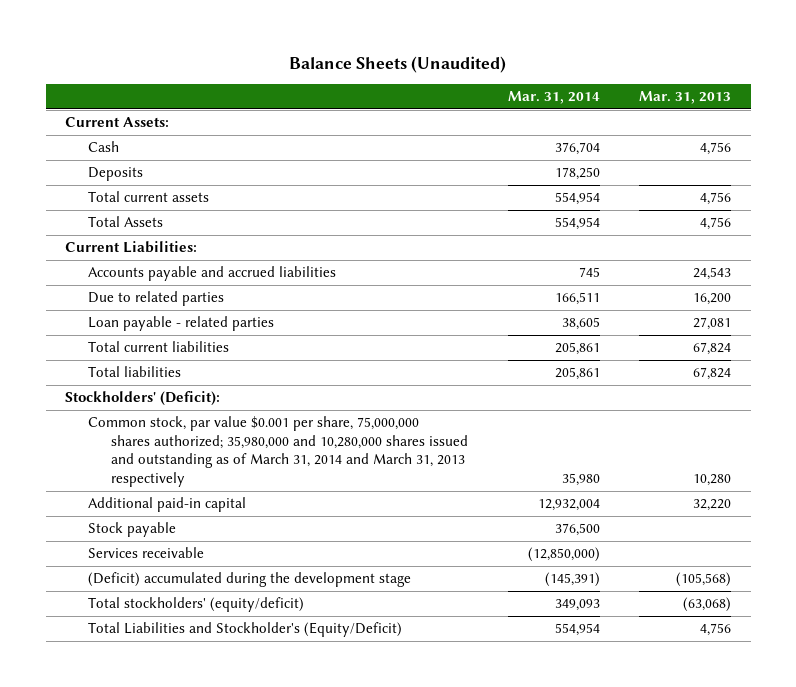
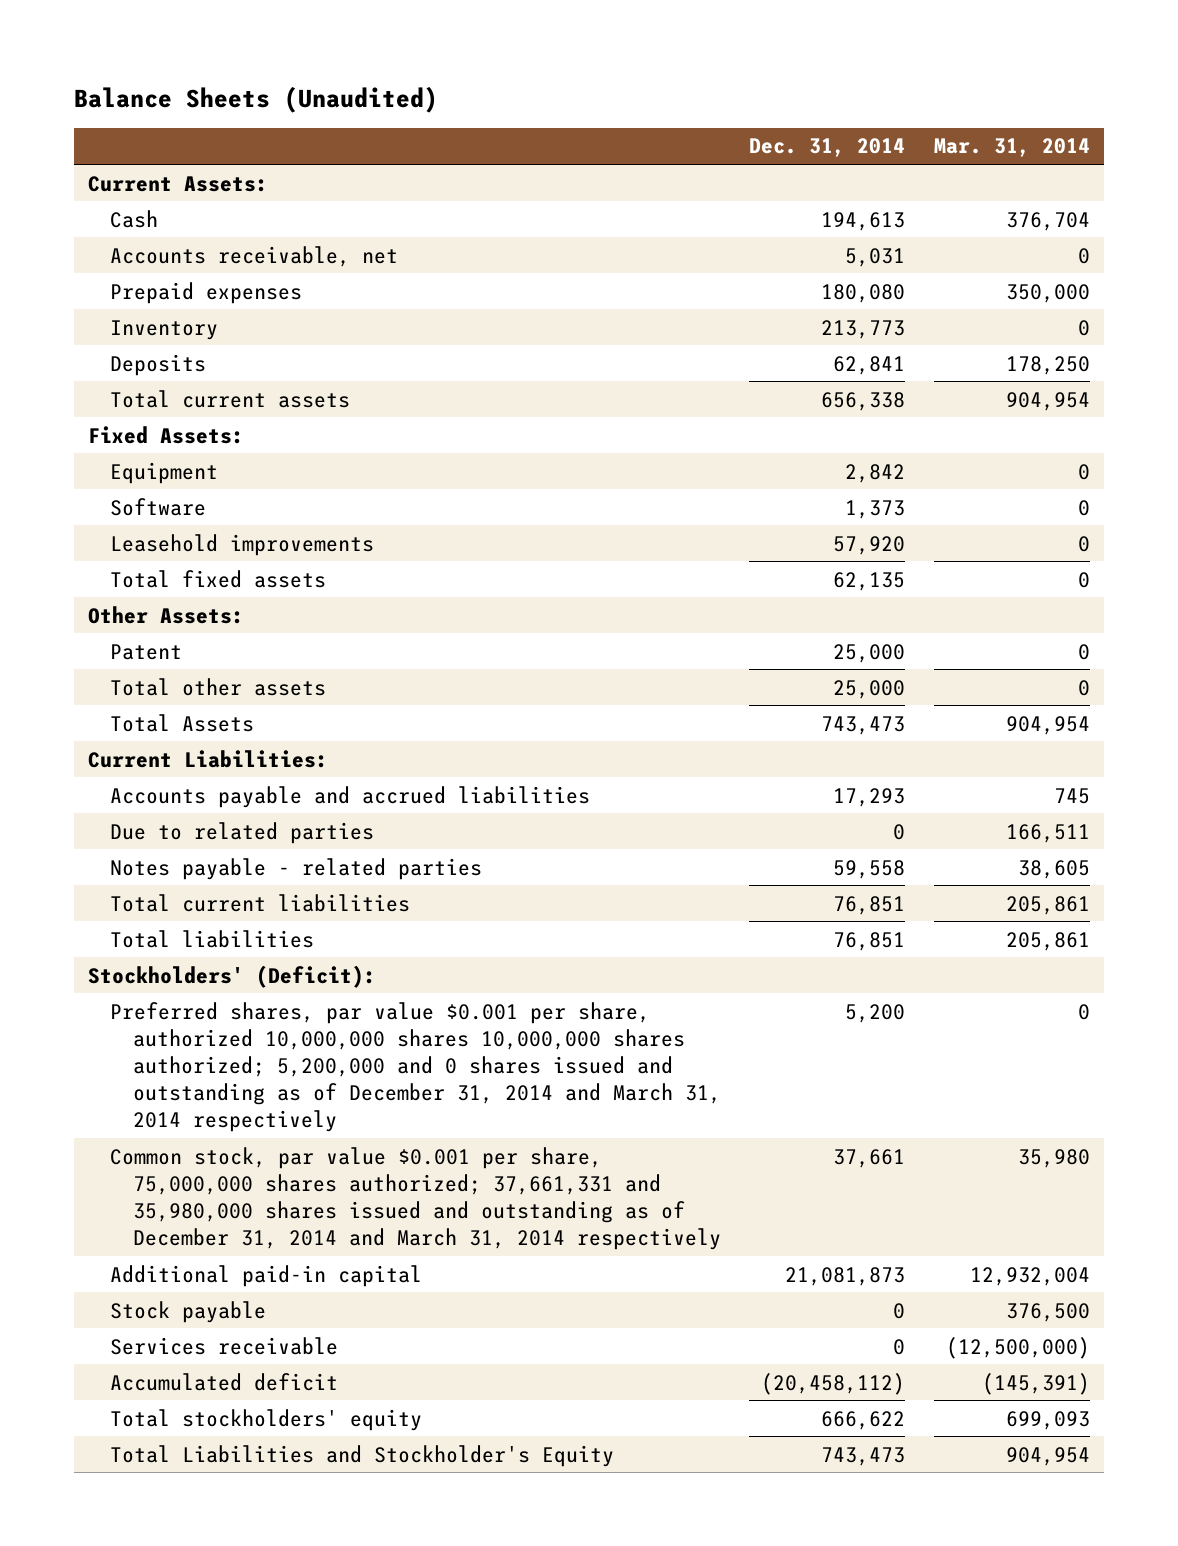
- | Mar. 31, 2014 | Mar. 31, 2013
+ | Dec. 31, 2014 | Mar. 31, 2014
+ Accounts receivable, net | 5,031 | 0
+ Prepaid expenses | 180,080 | 350,000
+ Inventory | 213,773 | 0
- Total current assets | 554,954 | 4,756
- Total Assets | 554,954 | 4,756
+ Total current assets | 656,338 | 904,954
+ Fixed Assets:
+ Equipment | 2,842 | 0
+ Software | 1,373 | 0
+ Leasehold improvements | 57,920 | 0
+ Total fixed assets | 62,135 | 0
+ Other Assets:
+ Patent | 25,000 | 0
+ Total other assets | 25,000 | 0
+ Total Assets | 743,473 | 904,954
- Loan payable - related parties | 38,605 | 27,081
+ Notes payable - related parties | 59,558 | 38,605
- Common stock, par value $0.001 per share, 75,000,000 shares authorized; 35,980,000 and 10,280,000 shares issued and outstanding as of March 31, 2014 and March 31, 2013 respectively | 35,980 | 10,280
+ Preferred shares, par value $0.001 per share, authorized 10,000,000 shares 10,000,000 shares authorized; 5,200,000 and 0 shares issued and outstanding as of December 31, 2014 and March 31, 2014 respectively | 5,200 | 0
+ Common stock, par value $0.001 per share, 75,000,000 shares authorized; 37,661,331 and 35,980,000 shares issued and outstanding as of December 31, 2014 and March 31, 2014 respectively | 37,661 | 35,980
- Services receivable | (12,850,000) |
- (Deficit) accumulated during the development stage | (145,391) | (105,568)
- Total stockholders' (equity/deficit) | 349,093 | (63,068)
- Total Liabilities and Stockholder's (Equity/Deficit) | 554,954 | 4,756
+ Services receivable | 0 | (12,500,000)
+ Accumulated deficit | (20,458,112) | (145,391)
+ Total stockholders' equity | 666,622 | 699,093
+ Total Liabilities and Stockholder's Equity | 743,473 | 904,954

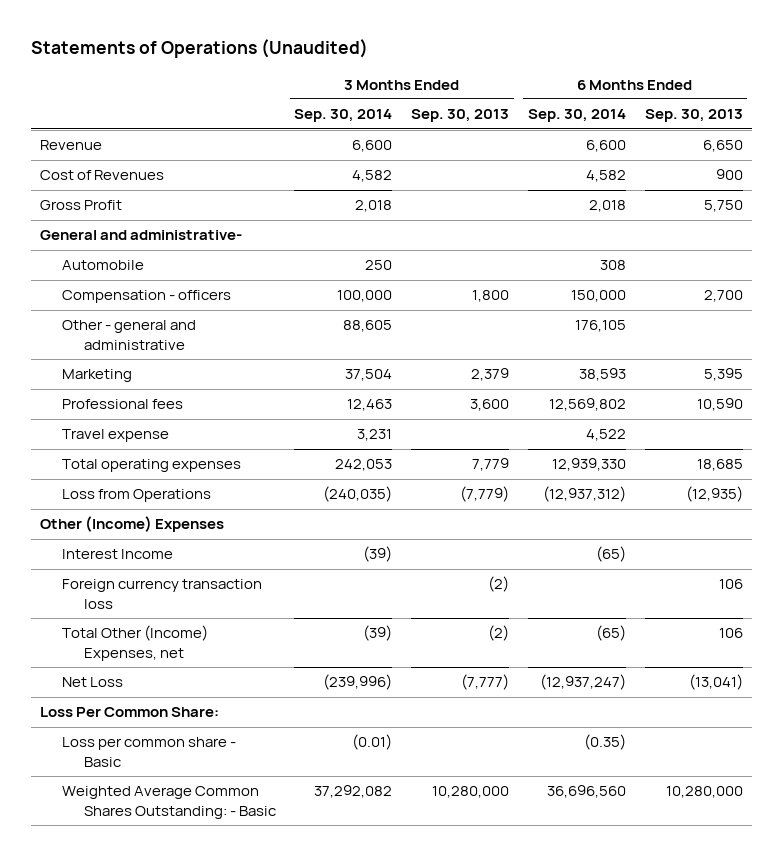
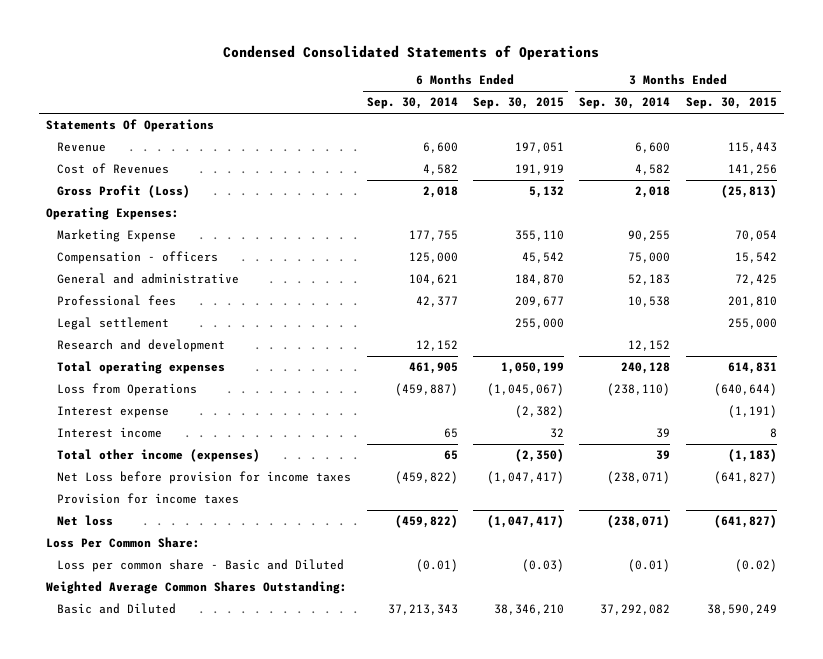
- Statements of Operations (Unaudited)
+ Condensed Consolidated Statements of Operations
- | 3 Months Ended Sep. 30, 2014 | 3 Months Ended Sep. 30, 2013 | 6 Months Ended Sep. 30, 2014 | 6 Months Ended Sep. 30, 2013
+ | 6 Months Ended Sep. 30, 2014 | 6 Months Ended Sep. 30, 2015 | 3 Months Ended Sep. 30, 2014 | 3 Months Ended Sep. 30, 2015
+ Statements Of Operations
- Gross Profit | 2,018 | | 2,018 | 5,750
- General and administrative-
- Automobile | 250 | | 308 |
- Compensation - officers | 100,000 | 1,800 | 150,000 | 2,700
- Other - general and administrative | 88,605 | | 176,105 |
- Marketing | 37,504 | 2,379 | 38,593 | 5,395
- Professional fees | 12,463 | 3,600 | 12,569,802 | 10,590
- Travel expense | 3,231 | | 4,522 |
- Total operating expenses | 242,053 | 7,779 | 12,939,330 | 18,685
- Loss from Operations | (240,035) | (7,779) | (12,937,312) | (12,935)
- Other (Income) Expenses
- Interest Income | (39) | | (65) |
- Foreign currency transaction loss | | (2) | | 106
- Total Other (Income) Expenses, net | (39) | (2) | (65) | 106
- Net Loss | (239,996) | (7,777) | (12,937,247) | (13,041)
+ Gross Profit (Loss) | 2,018 | 5,132 | 2,018 | (25,813)
+ Operating Expenses:
+ Marketing Expense | 177,755 | 355,110 | 90,255 | 70,054
+ Compensation - officers | 125,000 | 45,542 | 75,000 | 15,542
+ General and administrative | 104,621 | 184,870 | 52,183 | 72,425
+ Professional fees | 42,377 | 209,677 | 10,538 | 201,810
+ Legal settlement | | 255,000 | | 255,000
+ Research and development | 12,152 | | 12,152 |
+ Total operating expenses | 461,905 | 1,050,199 | 240,128 | 614,831
+ Loss from Operations | (459,887) | (1,045,067) | (238,110) | (640,644)
+ Interest expense | | (2,382) | | (1,191)
+ Interest income | 65 | 32 | 39 | 8
+ Total other income (expenses) | 65 | (2,350) | 39 | (1,183)
+ Net Loss before provision for income taxes | (459,822) | (1,047,417) | (238,071) | (641,827)
+ Provision for income taxes
+ Net loss | (459,822) | (1,047,417) | (238,071) | (641,827)
- Loss per common share - Basic | (0.01) | | (0.35) |
- Weighted Average Common Shares Outstanding: - Basic | 37,292,082 | 10,280,000 | 36,696,560 | 10,280,000
+ Loss per common share - Basic and Diluted | (0.01) | (0.03) | (0.01) | (0.02)
+ Weighted Average Common Shares Outstanding:
+ Basic and Diluted | 37,213,343 | 38,346,210 | 37,292,082 | 38,590,249

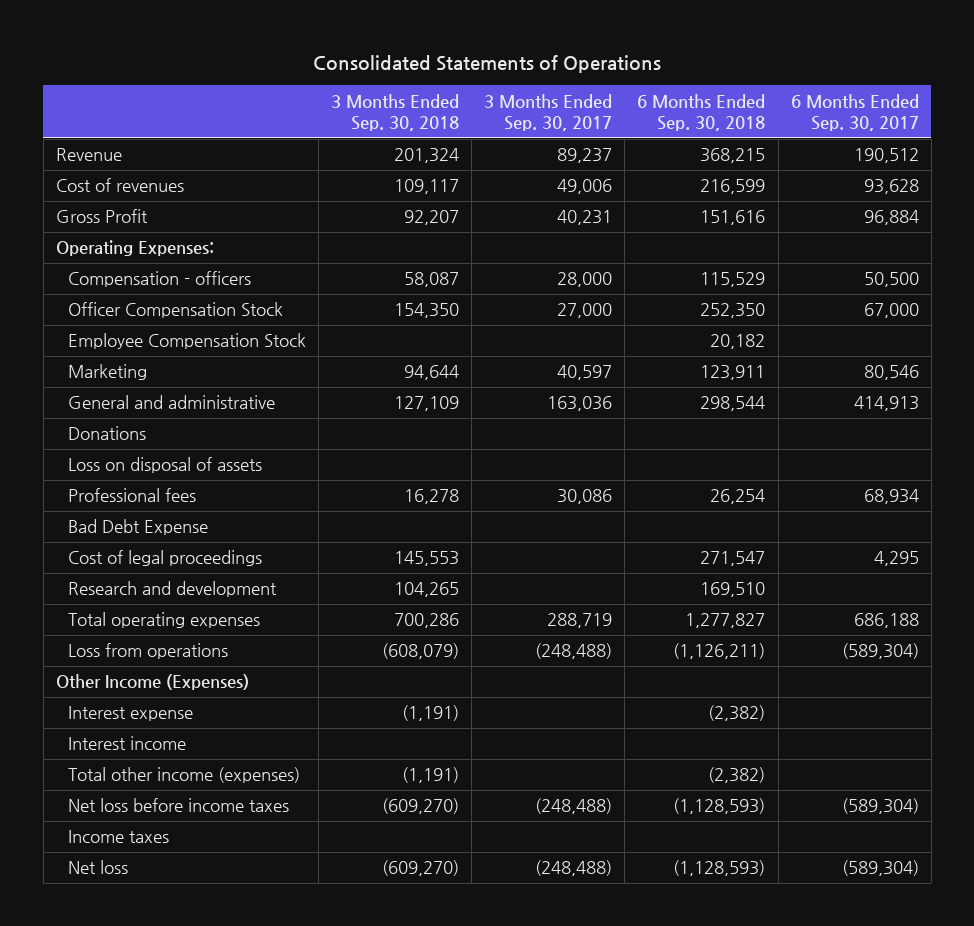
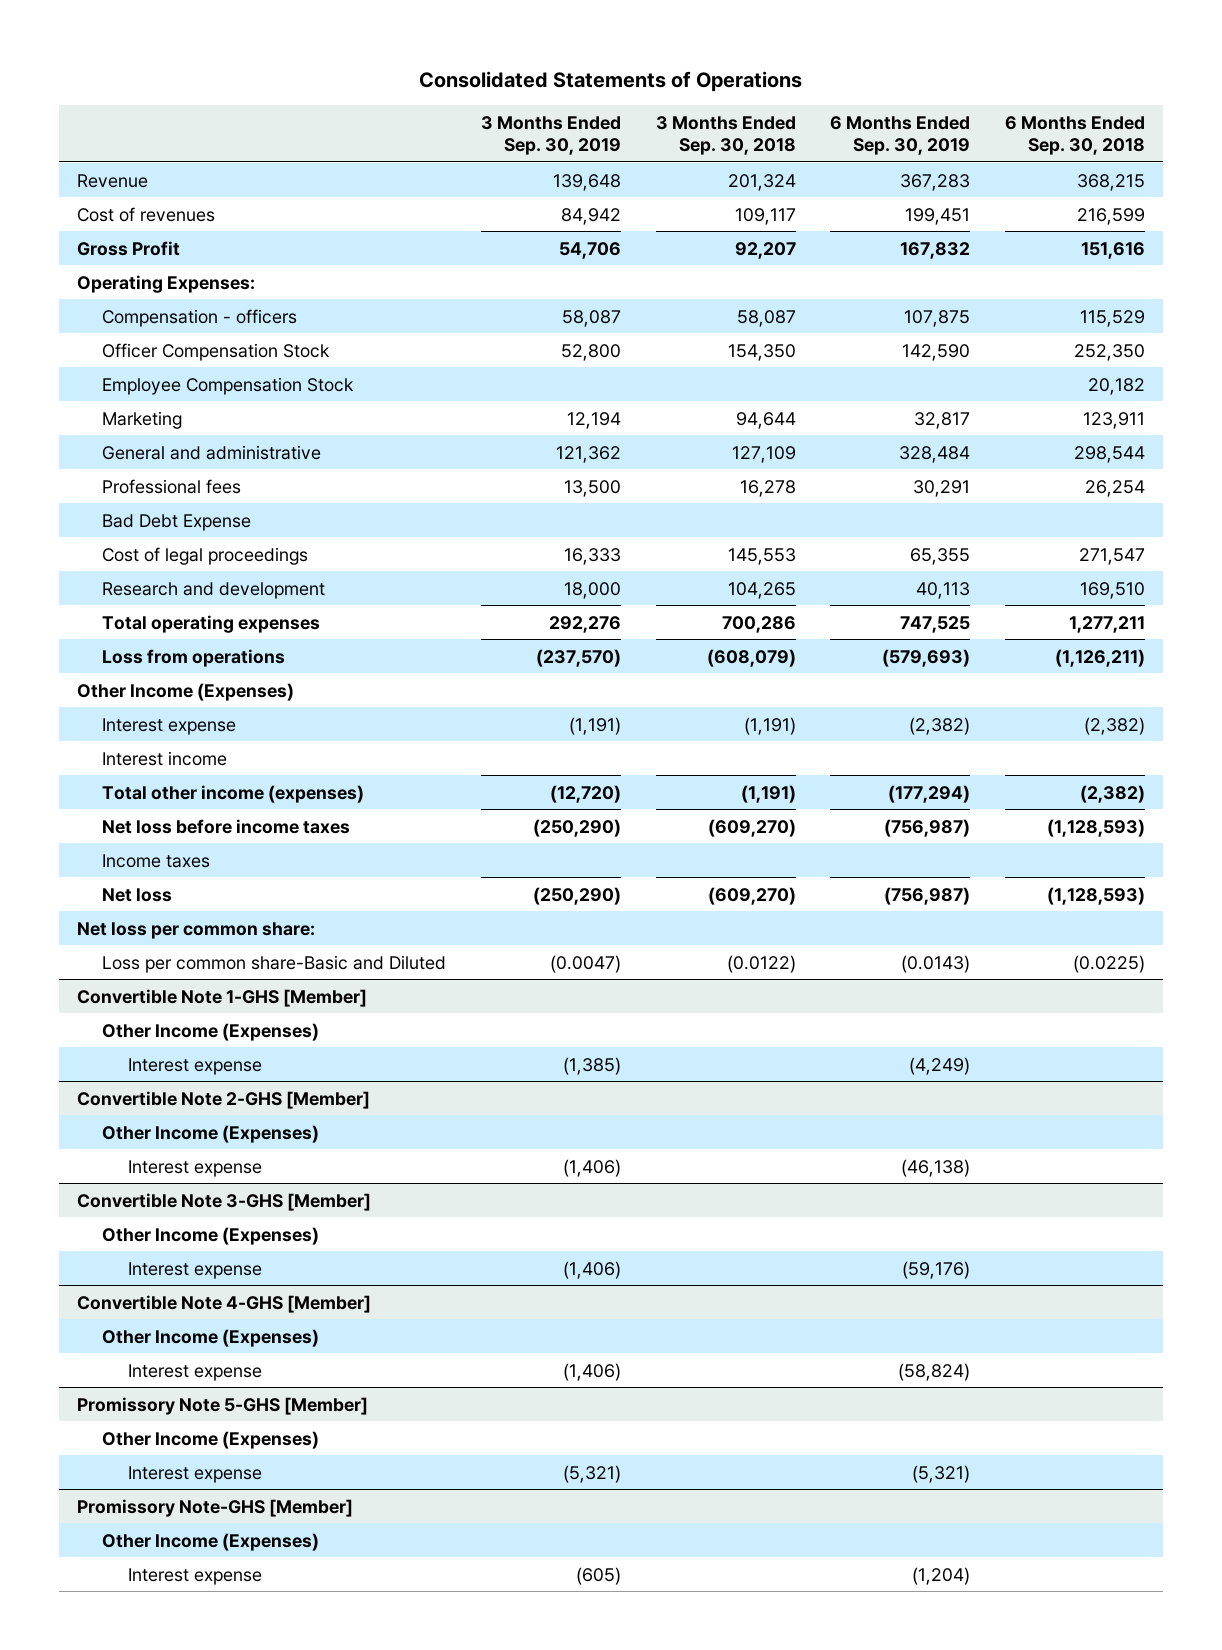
- | 3 Months Ended Sep. 30, 2018 | 3 Months Ended Sep. 30, 2017 | 6 Months Ended Sep. 30, 2018 | 6 Months Ended Sep. 30, 2017
+ | 3 Months Ended Sep. 30, 2019 | 3 Months Ended Sep. 30, 2018 | 6 Months Ended Sep. 30, 2019 | 6 Months Ended Sep. 30, 2018
- Donations
- Loss on disposal of assets
- Total operating expenses | 700,286 | 288,719 | 1,277,827 | 686,188
+ Total operating expenses | 292,276 | 700,286 | 747,525 | 1,277,211
+ Net loss per common share:
+ Loss per common share-Basic and Diluted | (0.0047) | (0.0122) | (0.0143) | (0.0225)
+ Convertible Note 1-GHS [Member]
+ Other Income (Expenses)
+ Interest expense | (1,385) | | (4,249) |
+ Convertible Note 2-GHS [Member]
+ Other Income (Expenses)
+ Interest expense | (1,406) | | (46,138) |
+ Convertible Note 3-GHS [Member]
+ Other Income (Expenses)
+ Interest expense | (1,406) | | (59,176) |
+ Convertible Note 4-GHS [Member]
+ Other Income (Expenses)
+ Interest expense | (1,406) | | (58,824) |
+ Promissory Note 5-GHS [Member]
+ Other Income (Expenses)
+ Interest expense | (5,321) | | (5,321) |
+ Promissory Note-GHS [Member]
+ Other Income (Expenses)
+ Interest expense | (605) | | (1,204) |

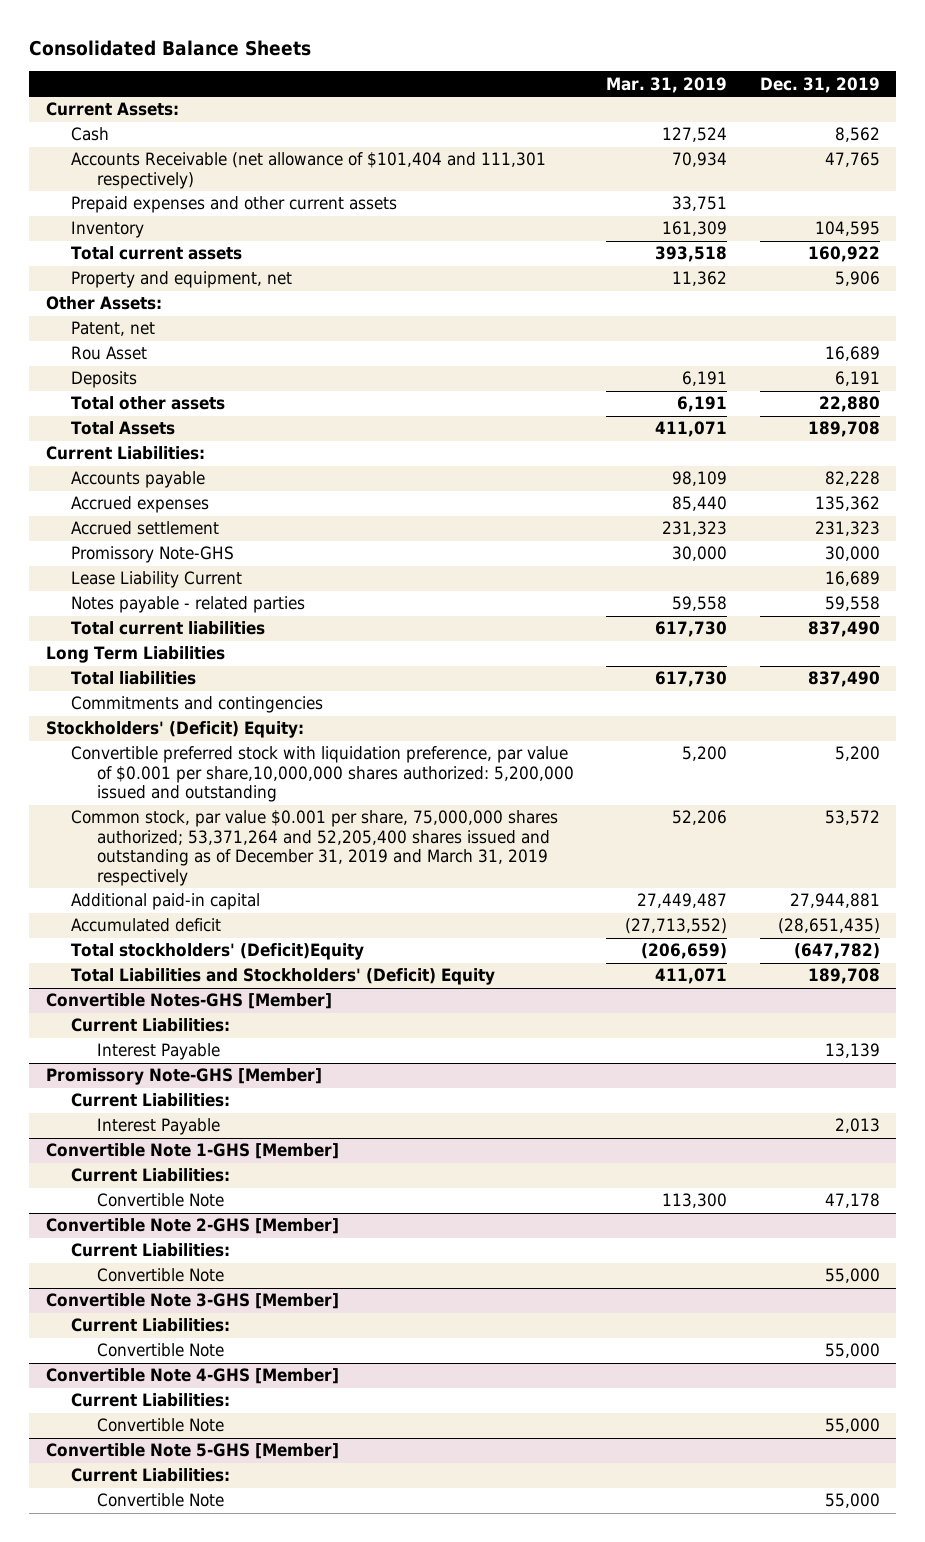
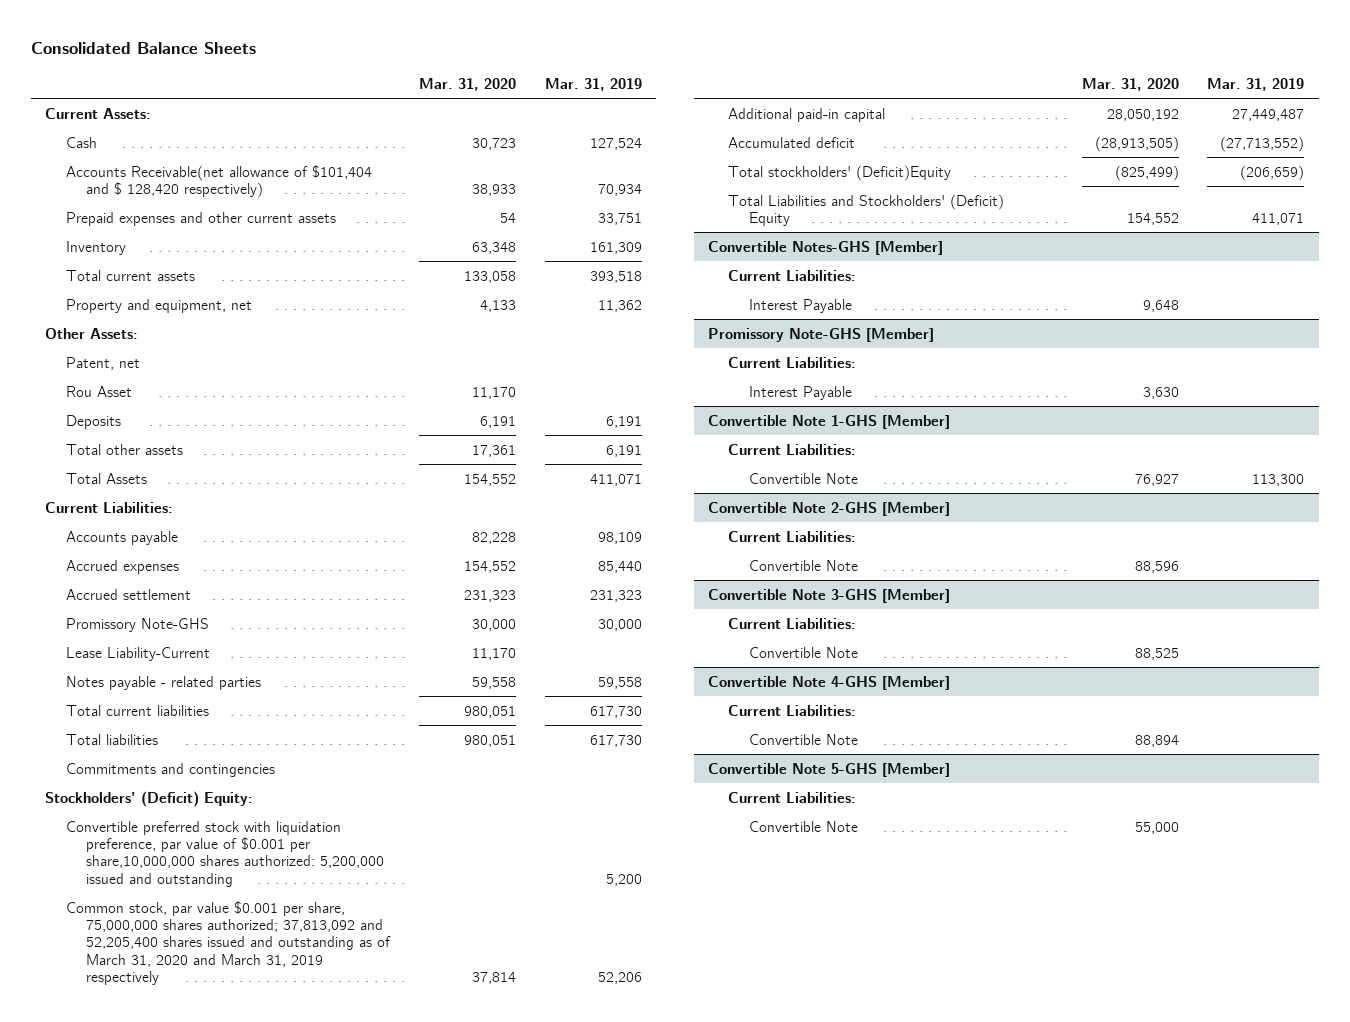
- | Mar. 31, 2019 | Dec. 31, 2019
+ | Mar. 31, 2020 | Mar. 31, 2019
- Accounts Receivable (net allowance of $101,404 and 111,301 respectively) | 70,934 | 47,765
+ Accounts Receivable(net allowance of $101,404 and $ 128,420 respectively) | 38,933 | 70,934
- Lease Liability Current | | 16,689
+ Lease Liability-Current | 11,170 |
- Long Term Liabilities
- Common stock, par value $0.001 per share, 75,000,000 shares authorized; 53,371,264 and 52,205,400 shares issued and outstanding as of December 31, 2019 and March 31, 2019 respectively | 52,206 | 53,572
+ Common stock, par value $0.001 per share, 75,000,000 shares authorized; 37,813,092 and 52,205,400 shares issued and outstanding as of March 31, 2020 and March 31, 2019 respectively | 37,814 | 52,206

